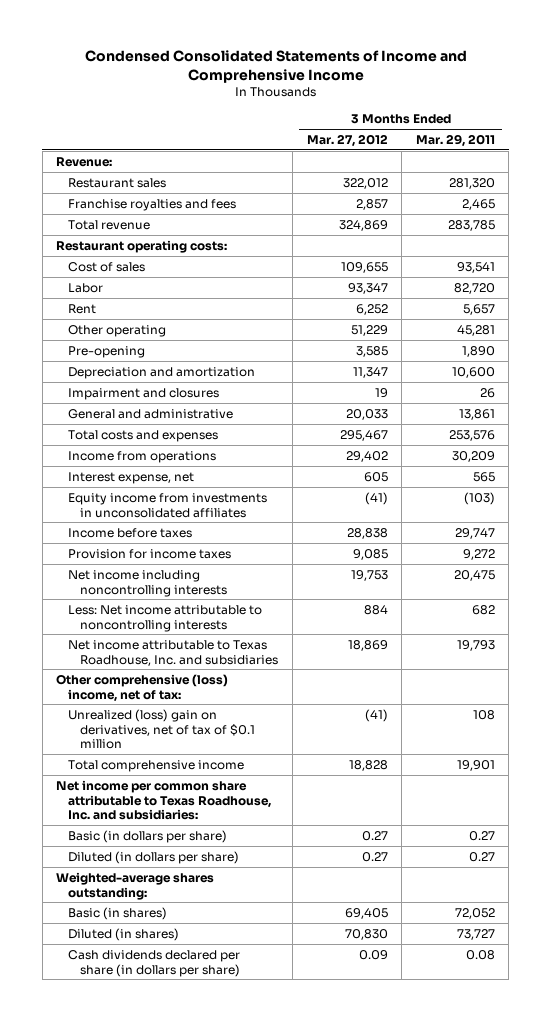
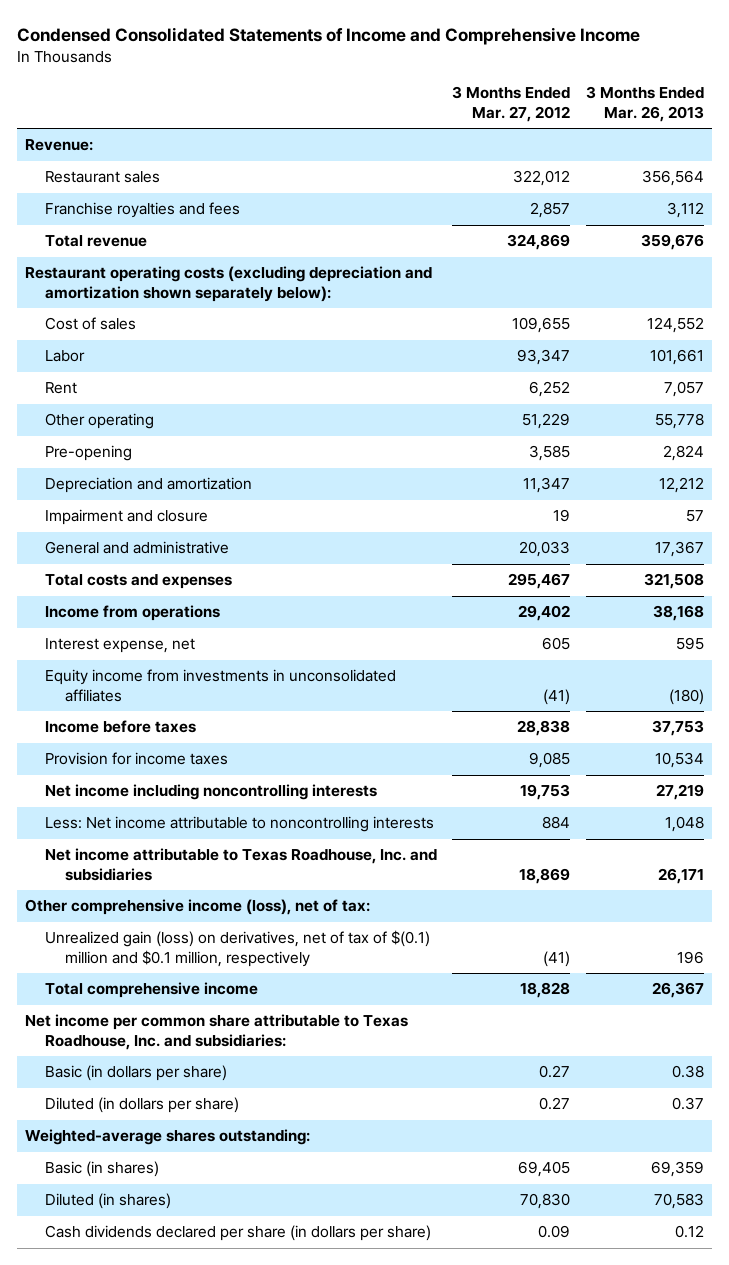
- | 3 Months Ended Mar. 27, 2012 | 3 Months Ended Mar. 29, 2011
+ | 3 Months Ended Mar. 27, 2012 | 3 Months Ended Mar. 26, 2013
- Restaurant operating costs:
+ Restaurant operating costs (excluding depreciation and amortization shown separately below):
- Impairment and closures | 19 | 26
+ Impairment and closure | 19 | 57
- Other comprehensive (loss) income, net of tax:
- Unrealized (loss) gain on derivatives, net of tax of $0.1 million | (41) | 108
+ Other comprehensive income (loss), net of tax:
+ Unrealized gain (loss) on derivatives, net of tax of $(0.1) million and $0.1 million, respectively | (41) | 196

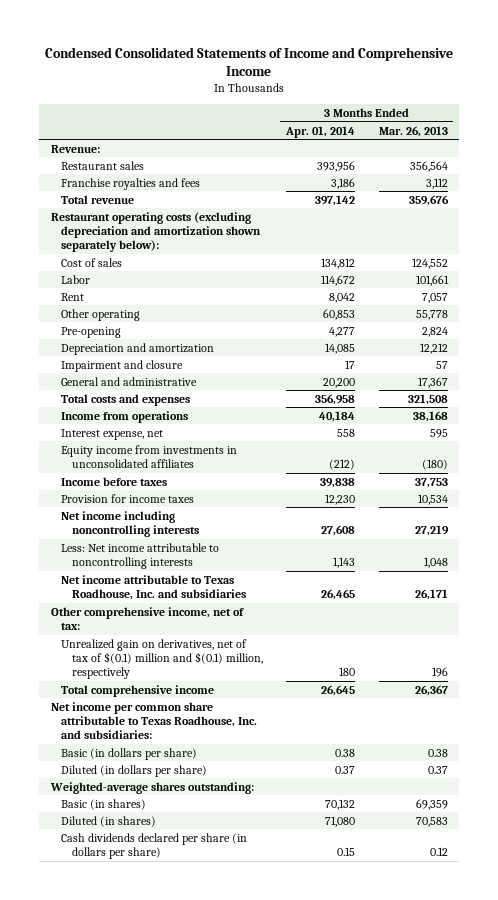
- | 3 Months Ended Mar. 27, 2012 | 3 Months Ended Mar. 26, 2013
+ | 3 Months Ended Apr. 01, 2014 | 3 Months Ended Mar. 26, 2013
- Other comprehensive income (loss), net of tax:
- Unrealized gain (loss) on derivatives, net of tax of $(0.1) million and $0.1 million, respectively | (41) | 196
+ Other comprehensive income, net of tax:
+ Unrealized gain on derivatives, net of tax of $(0.1) million and $(0.1) million, respectively | 180 | 196

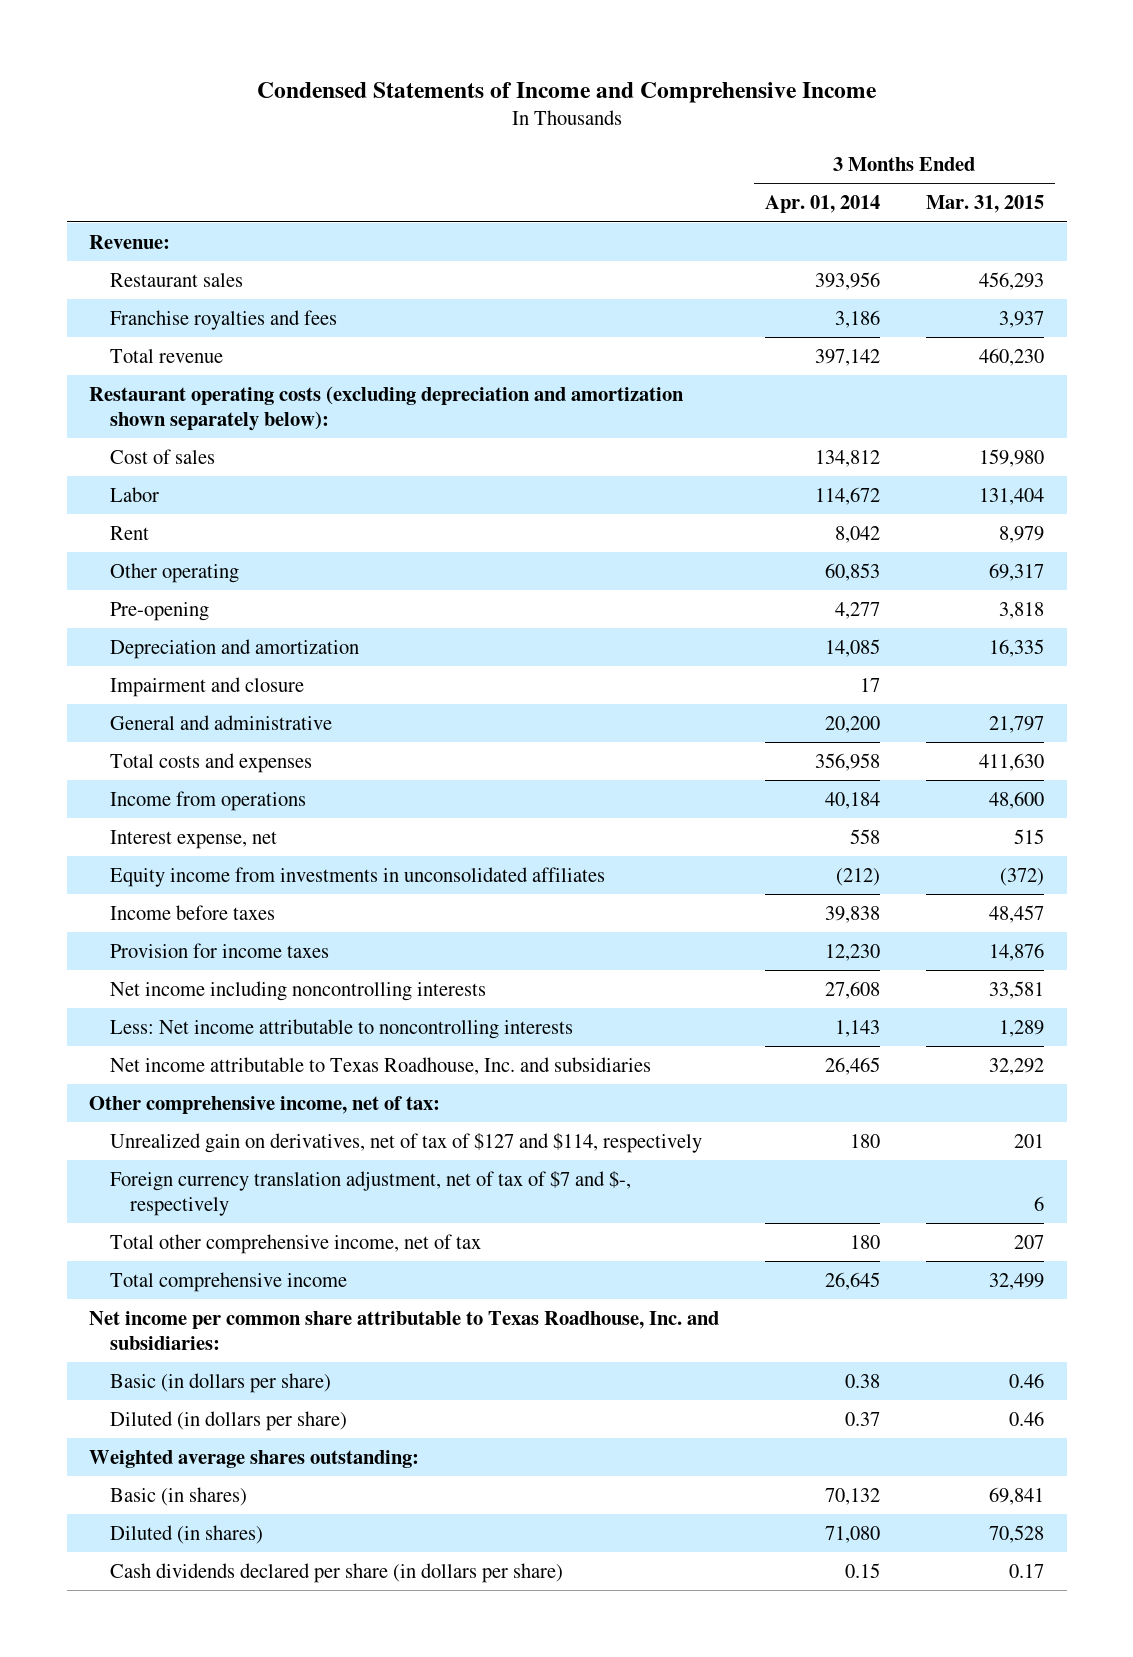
- Condensed Consolidated Statements of Income and Comprehensive Income
+ Condensed Statements of Income and Comprehensive Income
- | 3 Months Ended Apr. 01, 2014 | 3 Months Ended Mar. 26, 2013
+ | 3 Months Ended Apr. 01, 2014 | 3 Months Ended Mar. 31, 2015
- Unrealized gain on derivatives, net of tax of $(0.1) million and $(0.1) million, respectively | 180 | 196
+ Unrealized gain on derivatives, net of tax of $127 and $114, respectively | 180 | 201
+ Foreign currency translation adjustment, net of tax of $7 and $-, respectively | | 6
+ Total other comprehensive income, net of tax | 180 | 207
- Weighted-average shares outstanding:
+ Weighted average shares outstanding:

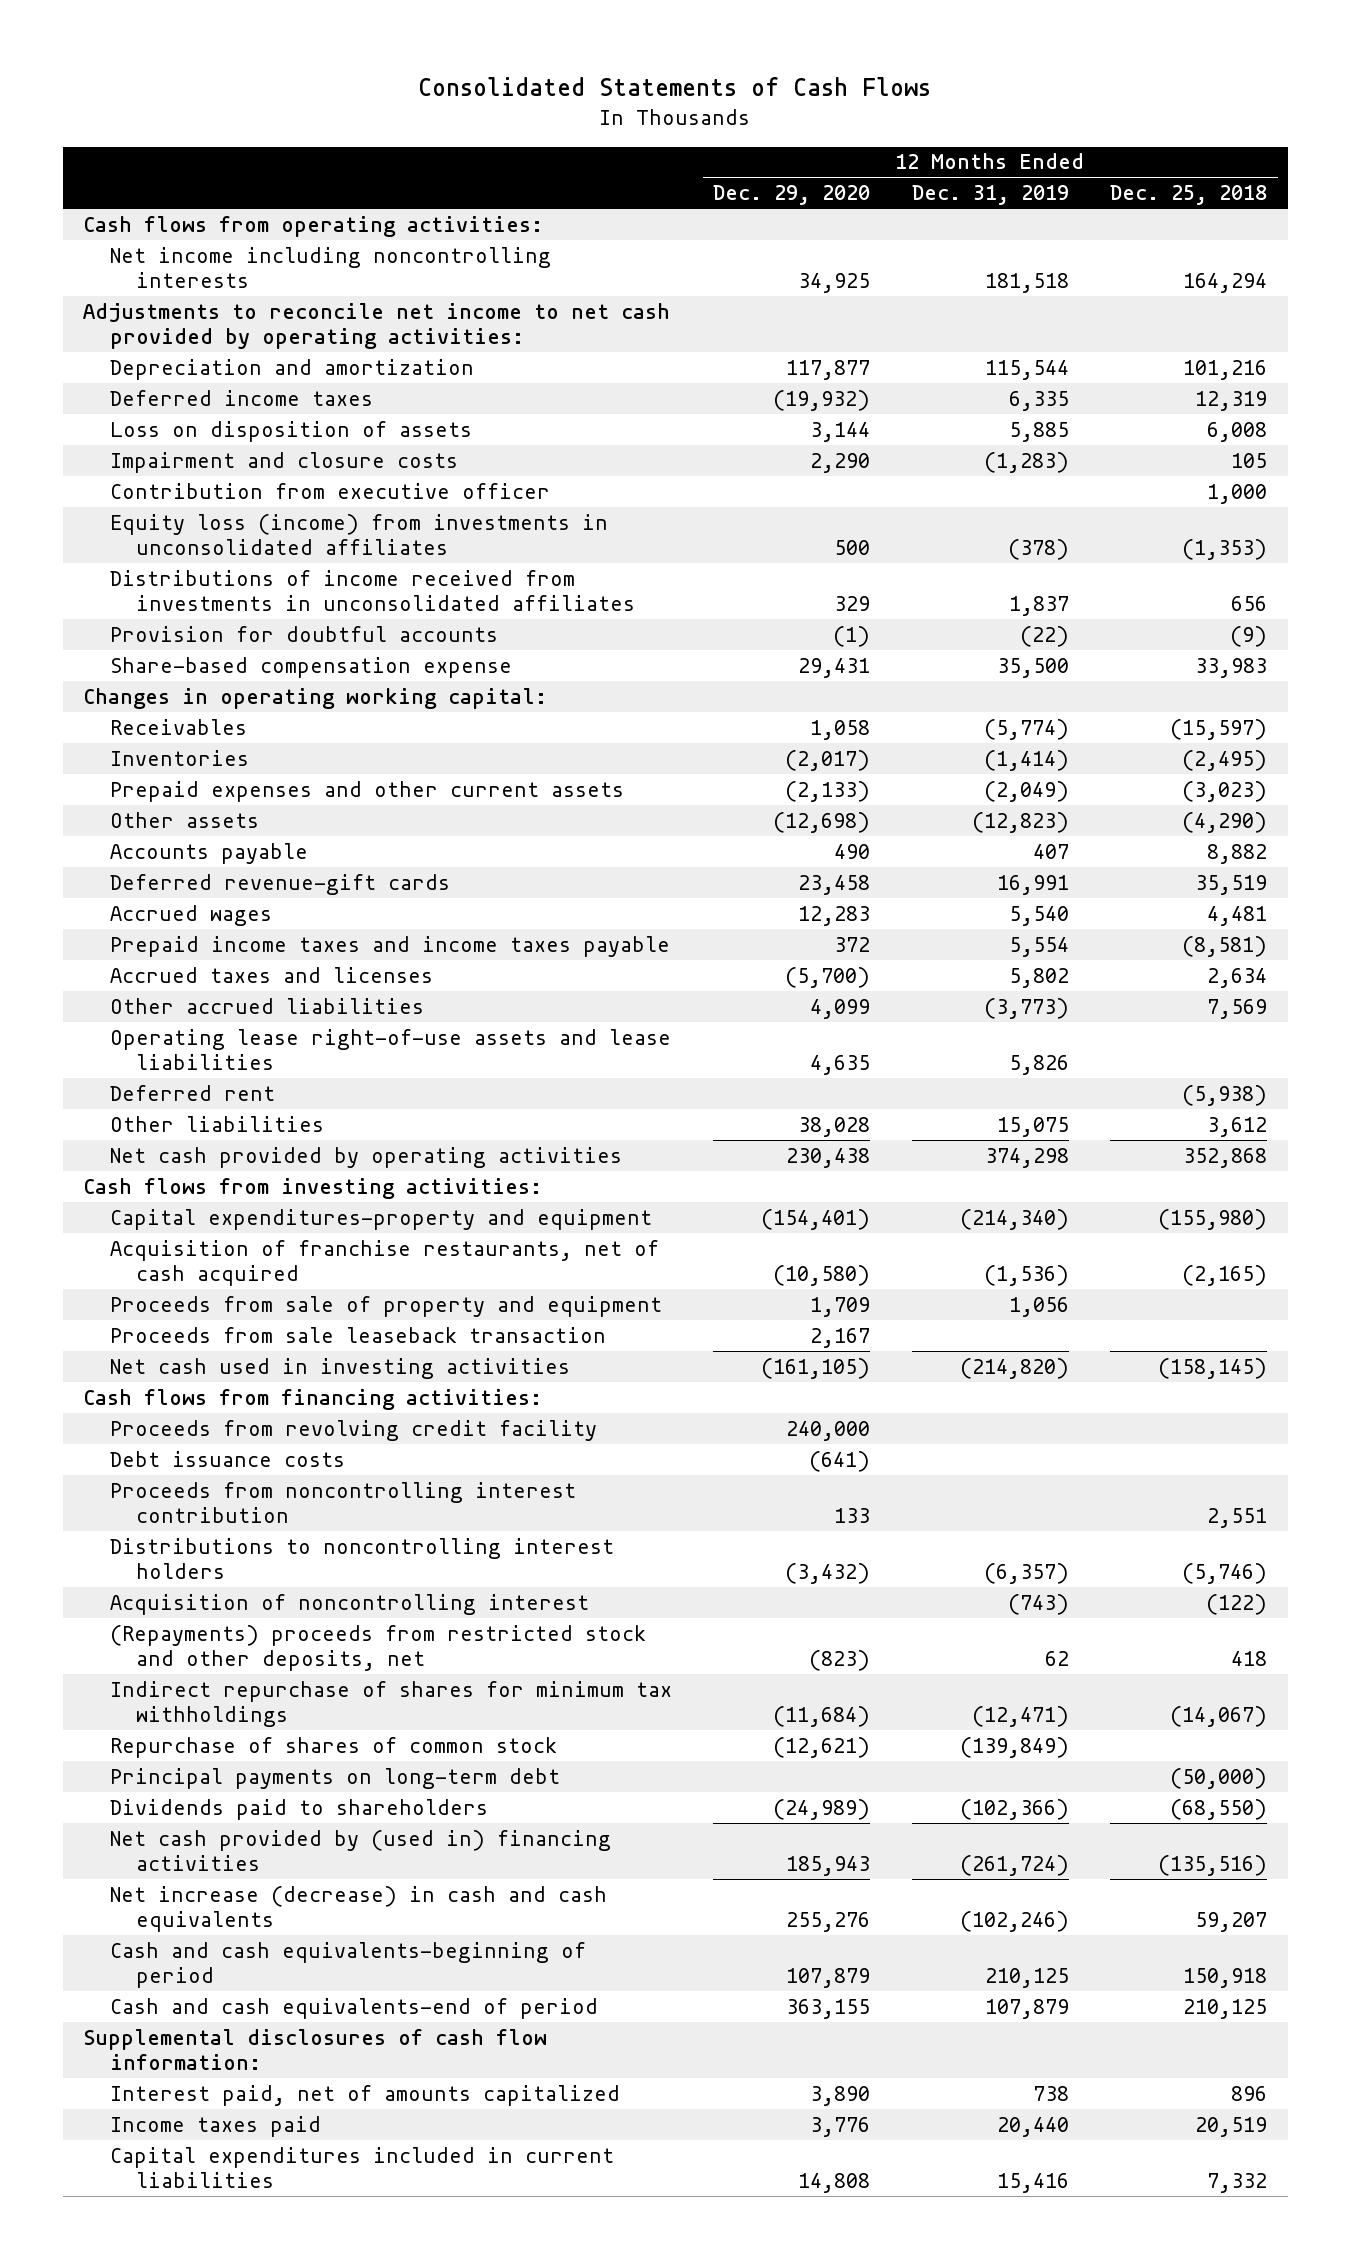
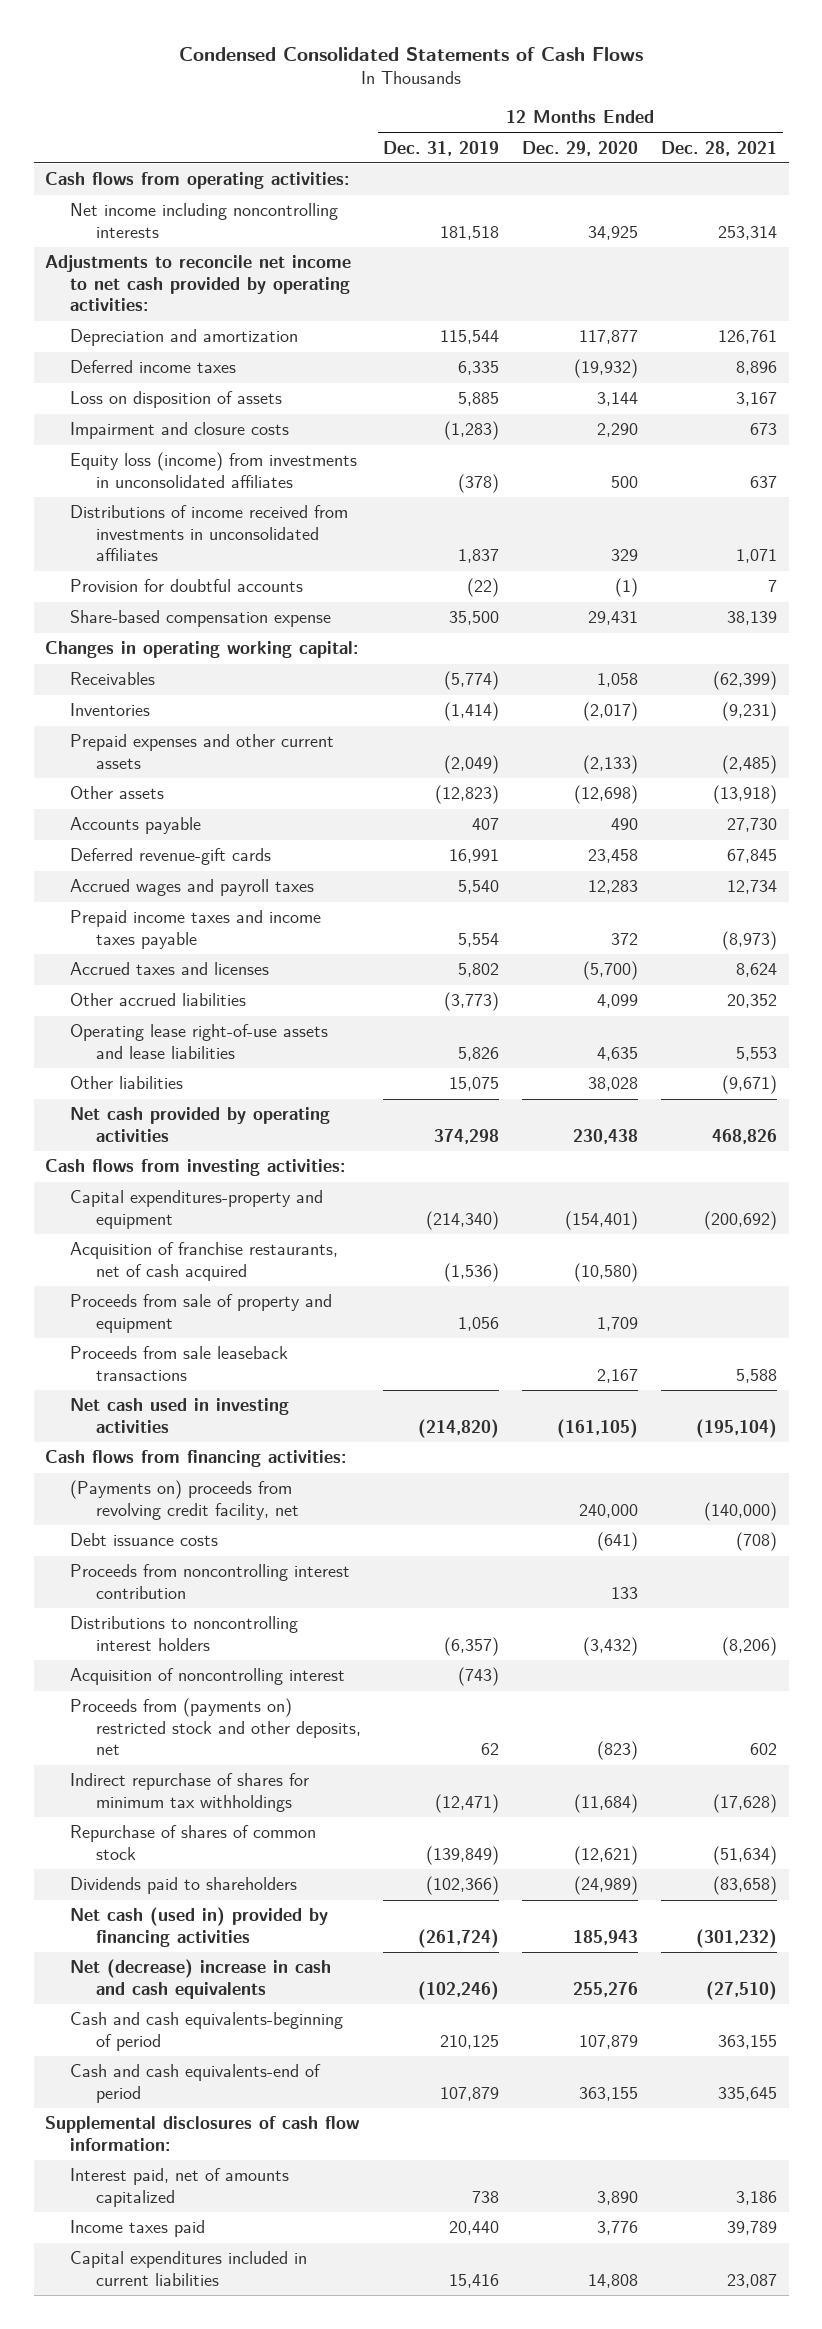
- Consolidated Statements of Cash Flows
+ Condensed Consolidated Statements of Cash Flows
- | 12 Months Ended Dec. 29, 2020 | 12 Months Ended Dec. 31, 2019 | 12 Months Ended Dec. 25, 2018
+ | 12 Months Ended Dec. 31, 2019 | 12 Months Ended Dec. 29, 2020 | 12 Months Ended Dec. 28, 2021
- Contribution from executive officer | | | 1,000
- Accrued wages | 12,283 | 5,540 | 4,481
+ Accrued wages and payroll taxes | 5,540 | 12,283 | 12,734
- Deferred rent | | | (5,938)
- Proceeds from sale leaseback transaction | 2,167 | |
+ Proceeds from sale leaseback transactions | | 2,167 | 5,588
- Proceeds from revolving credit facility | 240,000 | |
+ (Payments on) proceeds from revolving credit facility, net | | 240,000 | (140,000)
- (Repayments) proceeds from restricted stock and other deposits, net | (823) | 62 | 418
+ Proceeds from (payments on) restricted stock and other deposits, net | 62 | (823) | 602
- Principal payments on long-term debt | | | (50,000)
- Net cash provided by (used in) financing activities | 185,943 | (261,724) | (135,516)
- Net increase (decrease) in cash and cash equivalents | 255,276 | (102,246) | 59,207
+ Net cash (used in) provided by financing activities | (261,724) | 185,943 | (301,232)
+ Net (decrease) increase in cash and cash equivalents | (102,246) | 255,276 | (27,510)

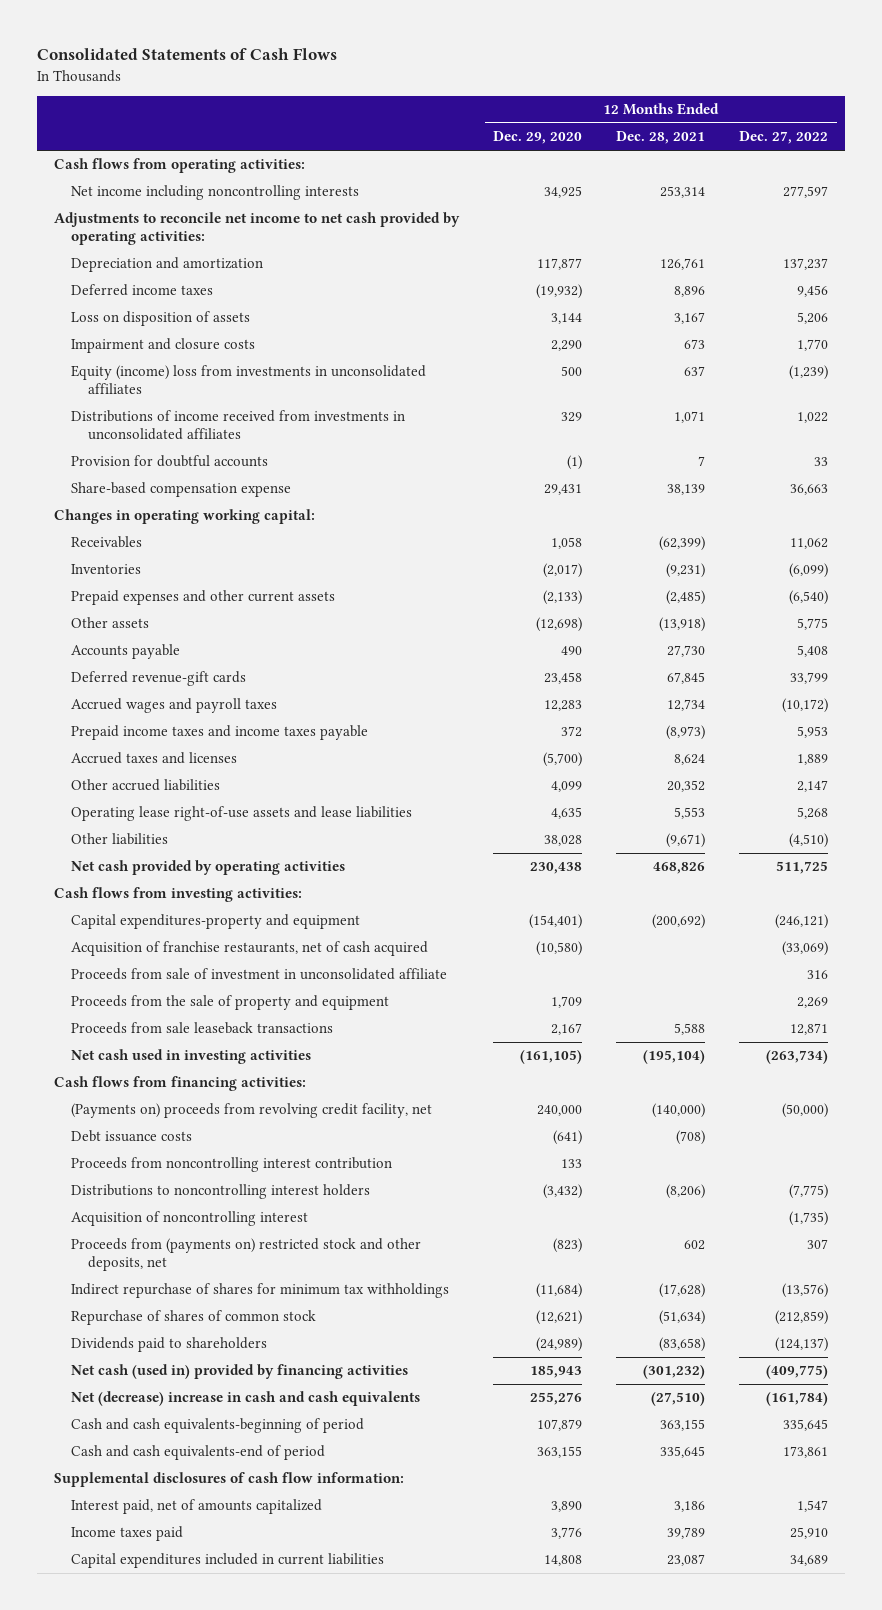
- Condensed Consolidated Statements of Cash Flows
+ Consolidated Statements of Cash Flows
- | 12 Months Ended Dec. 31, 2019 | 12 Months Ended Dec. 29, 2020 | 12 Months Ended Dec. 28, 2021
+ | 12 Months Ended Dec. 29, 2020 | 12 Months Ended Dec. 28, 2021 | 12 Months Ended Dec. 27, 2022
- Equity loss (income) from investments in unconsolidated affiliates | (378) | 500 | 637
+ Equity (income) loss from investments in unconsolidated affiliates | 500 | 637 | (1,239)
- Proceeds from sale of property and equipment | 1,056 | 1,709 |
+ Proceeds from sale of investment in unconsolidated affiliate | | | 316
+ Proceeds from the sale of property and equipment | 1,709 | | 2,269

